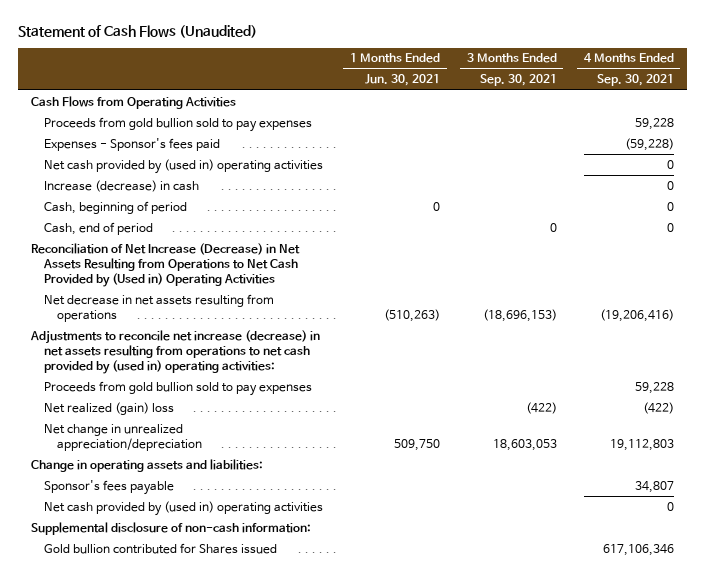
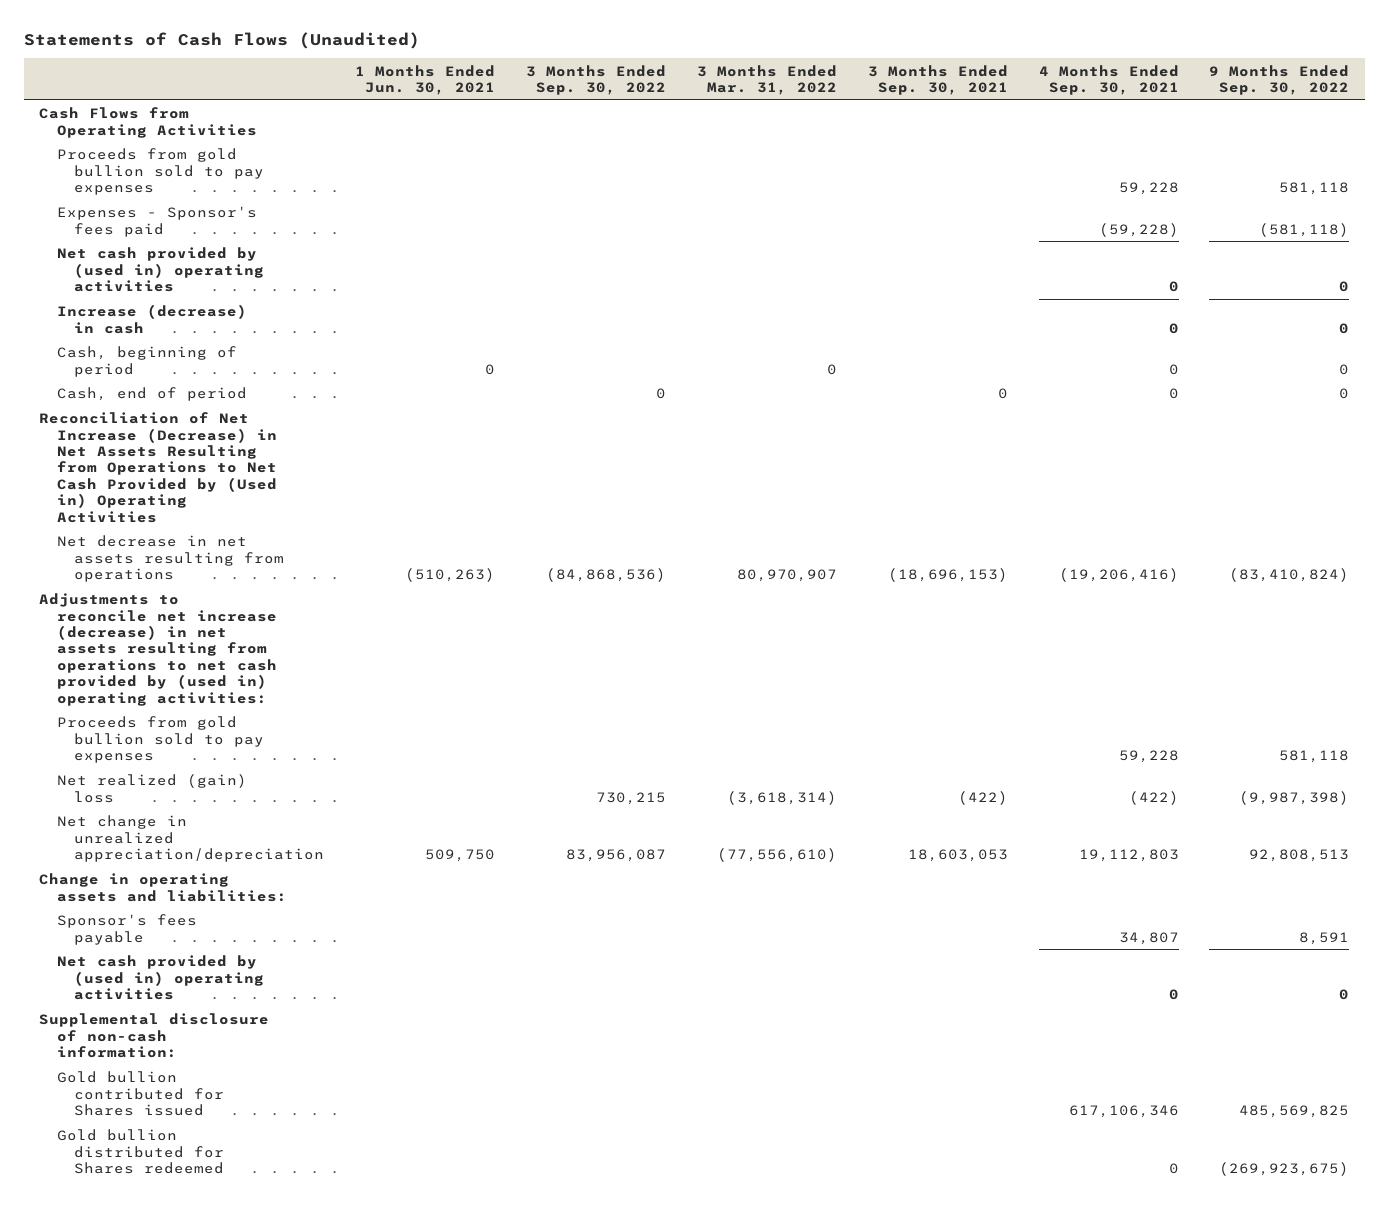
- Statement of Cash Flows (Unaudited)
+ Statements of Cash Flows (Unaudited)
- | 1 Months Ended Jun. 30, 2021 | 3 Months Ended Sep. 30, 2021 | 4 Months Ended Sep. 30, 2021
+ | 1 Months Ended Jun. 30, 2021 | 3 Months Ended Sep. 30, 2022 | 3 Months Ended Mar. 31, 2022 | 3 Months Ended Sep. 30, 2021 | 4 Months Ended Sep. 30, 2021 | 9 Months Ended Sep. 30, 2022
+ Gold bullion distributed for Shares redeemed | | | | | 0 | (269,923,675)

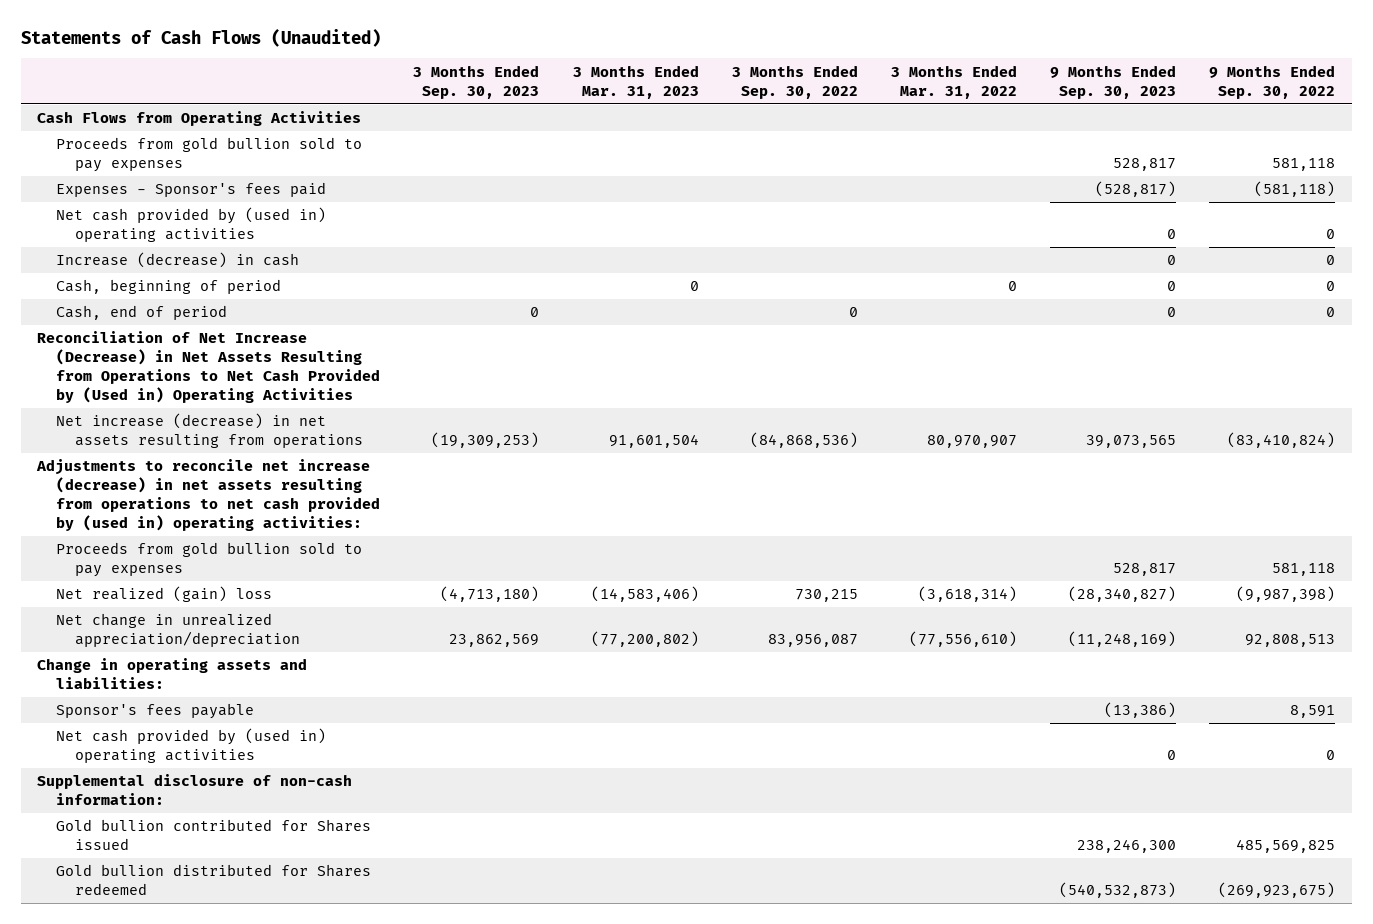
- | 1 Months Ended Jun. 30, 2021 | 3 Months Ended Sep. 30, 2022 | 3 Months Ended Mar. 31, 2022 | 3 Months Ended Sep. 30, 2021 | 4 Months Ended Sep. 30, 2021 | 9 Months Ended Sep. 30, 2022
+ | 3 Months Ended Sep. 30, 2023 | 3 Months Ended Mar. 31, 2023 | 3 Months Ended Sep. 30, 2022 | 3 Months Ended Mar. 31, 2022 | 9 Months Ended Sep. 30, 2023 | 9 Months Ended Sep. 30, 2022
- Net decrease in net assets resulting from operations | (510,263) | (84,868,536) | 80,970,907 | (18,696,153) | (19,206,416) | (83,410,824)
+ Net increase (decrease) in net assets resulting from operations | (19,309,253) | 91,601,504 | (84,868,536) | 80,970,907 | 39,073,565 | (83,410,824)

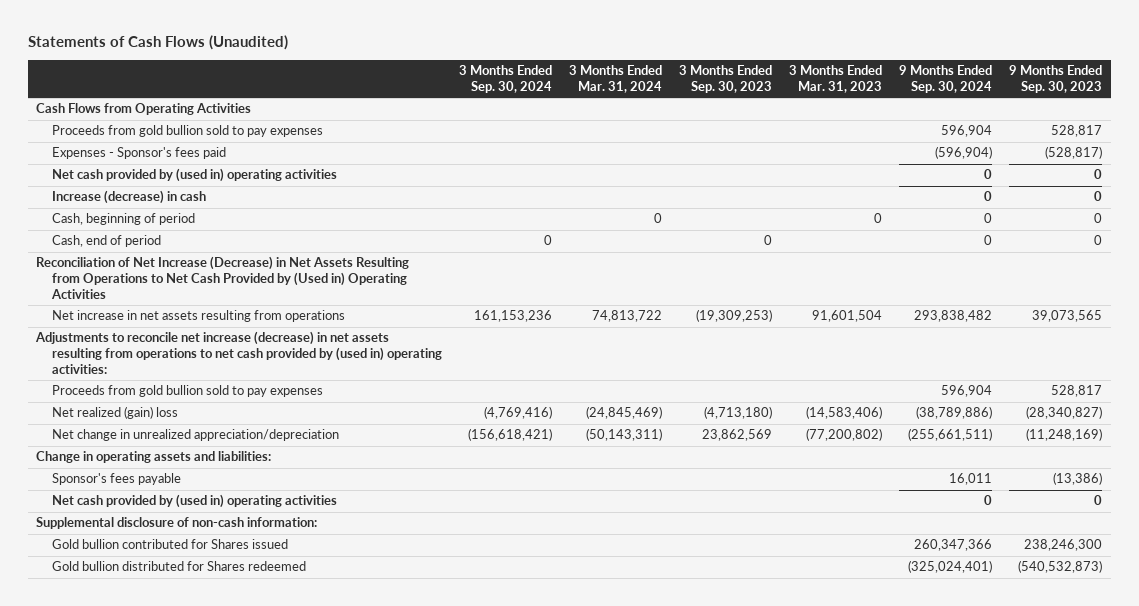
- | 3 Months Ended Sep. 30, 2023 | 3 Months Ended Mar. 31, 2023 | 3 Months Ended Sep. 30, 2022 | 3 Months Ended Mar. 31, 2022 | 9 Months Ended Sep. 30, 2023 | 9 Months Ended Sep. 30, 2022
+ | 3 Months Ended Sep. 30, 2024 | 3 Months Ended Mar. 31, 2024 | 3 Months Ended Sep. 30, 2023 | 3 Months Ended Mar. 31, 2023 | 9 Months Ended Sep. 30, 2024 | 9 Months Ended Sep. 30, 2023
- Net increase (decrease) in net assets resulting from operations | (19,309,253) | 91,601,504 | (84,868,536) | 80,970,907 | 39,073,565 | (83,410,824)
+ Net increase in net assets resulting from operations | 161,153,236 | 74,813,722 | (19,309,253) | 91,601,504 | 293,838,482 | 39,073,565

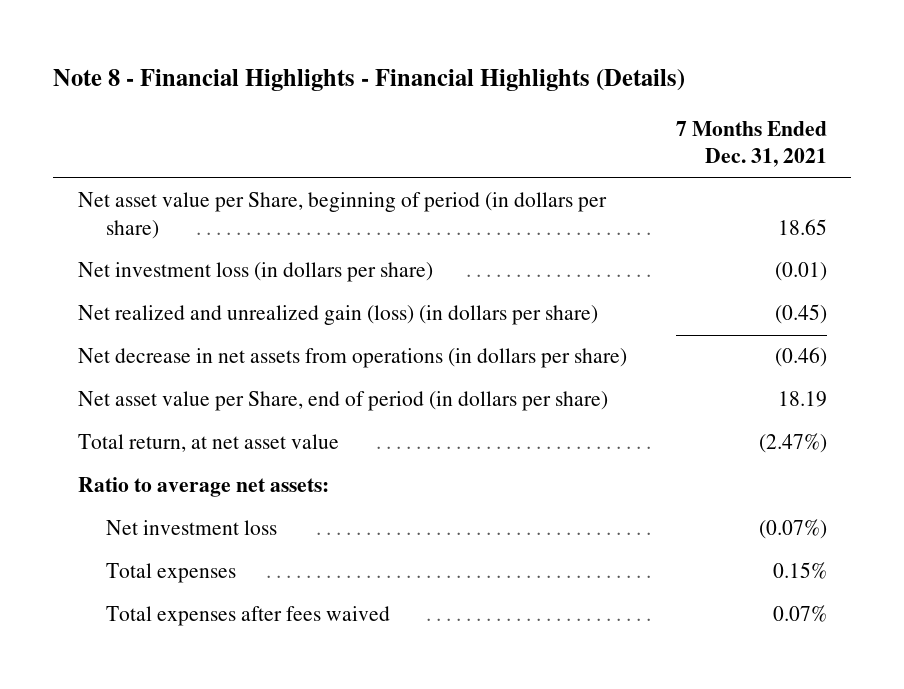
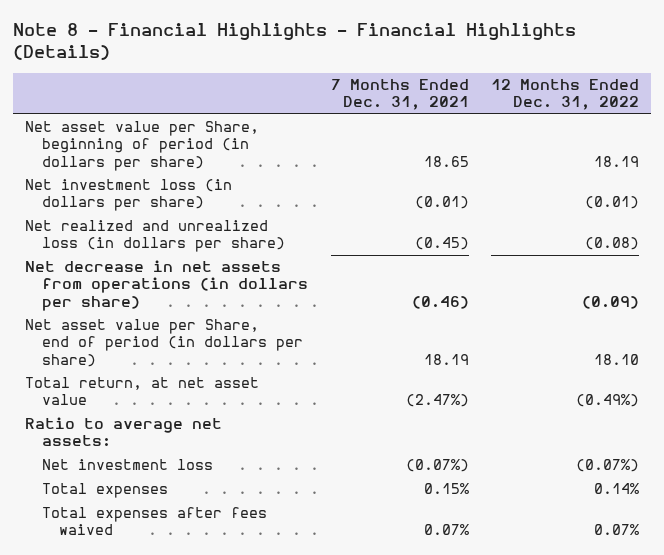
- | 7 Months Ended Dec. 31, 2021
+ | 7 Months Ended Dec. 31, 2021 | 12 Months Ended Dec. 31, 2022
- Net realized and unrealized gain (loss) (in dollars per share) | (0.45)
+ Net realized and unrealized loss (in dollars per share) | (0.45) | (0.08)

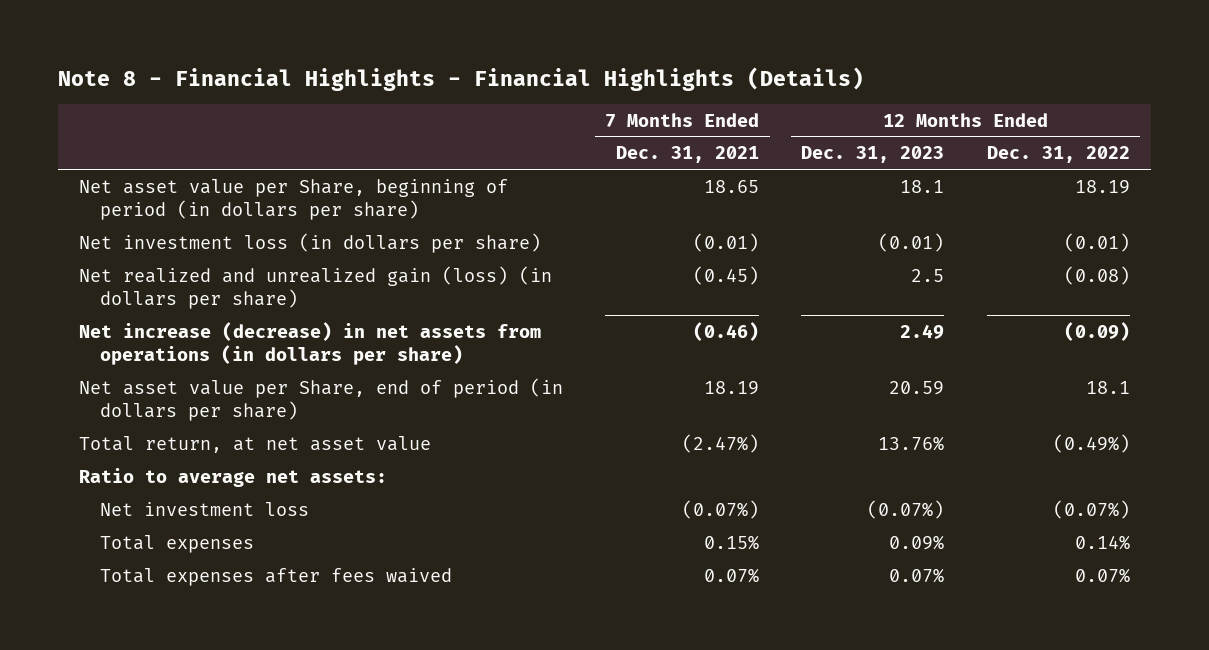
- | 7 Months Ended Dec. 31, 2021 | 12 Months Ended Dec. 31, 2022
+ | 7 Months Ended Dec. 31, 2021 | 12 Months Ended Dec. 31, 2023 | 12 Months Ended Dec. 31, 2022
- Net realized and unrealized loss (in dollars per share) | (0.45) | (0.08)
- Net decrease in net assets from operations (in dollars per share) | (0.46) | (0.09)
- Net asset value per Share, end of period (in dollars per share) | 18.19 | 18.10
+ Net realized and unrealized gain (loss) (in dollars per share) | (0.45) | 2.5 | (0.08)
+ Net increase (decrease) in net assets from operations (in dollars per share) | (0.46) | 2.49 | (0.09)
+ Net asset value per Share, end of period (in dollars per share) | 18.19 | 20.59 | 18.1

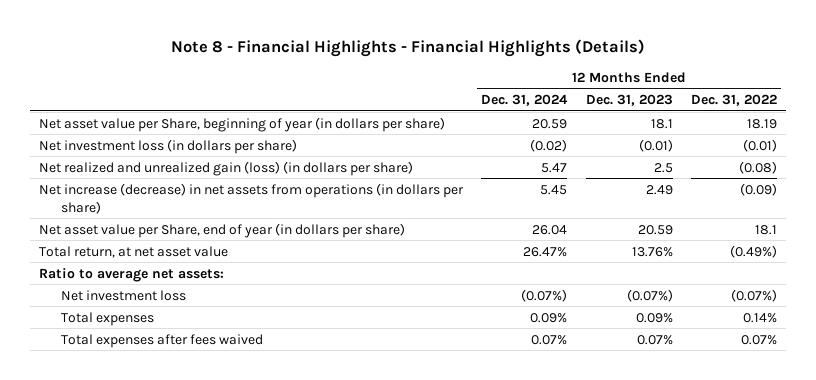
- | 7 Months Ended Dec. 31, 2021 | 12 Months Ended Dec. 31, 2023 | 12 Months Ended Dec. 31, 2022
+ | 12 Months Ended Dec. 31, 2024 | 12 Months Ended Dec. 31, 2023 | 12 Months Ended Dec. 31, 2022
- Net asset value per Share, beginning of period (in dollars per share) | 18.65 | 18.1 | 18.19
+ Net asset value per Share, beginning of year (in dollars per share) | 20.59 | 18.1 | 18.19
- Net asset value per Share, end of period (in dollars per share) | 18.19 | 20.59 | 18.1
+ Net asset value per Share, end of year (in dollars per share) | 26.04 | 20.59 | 18.1

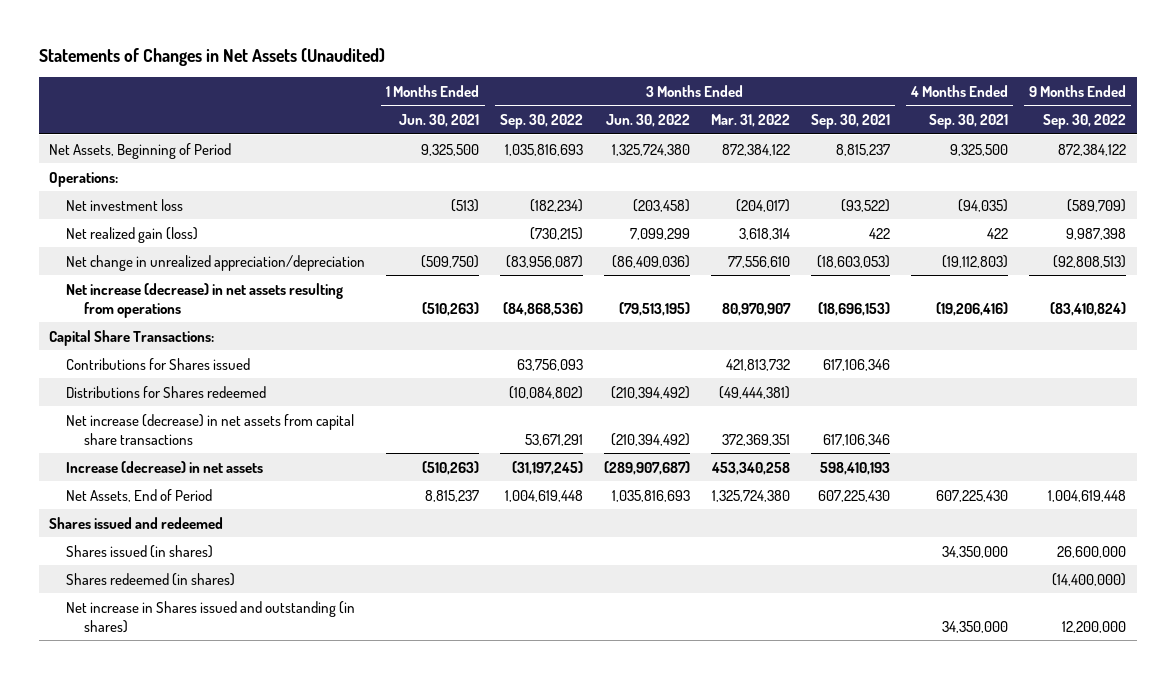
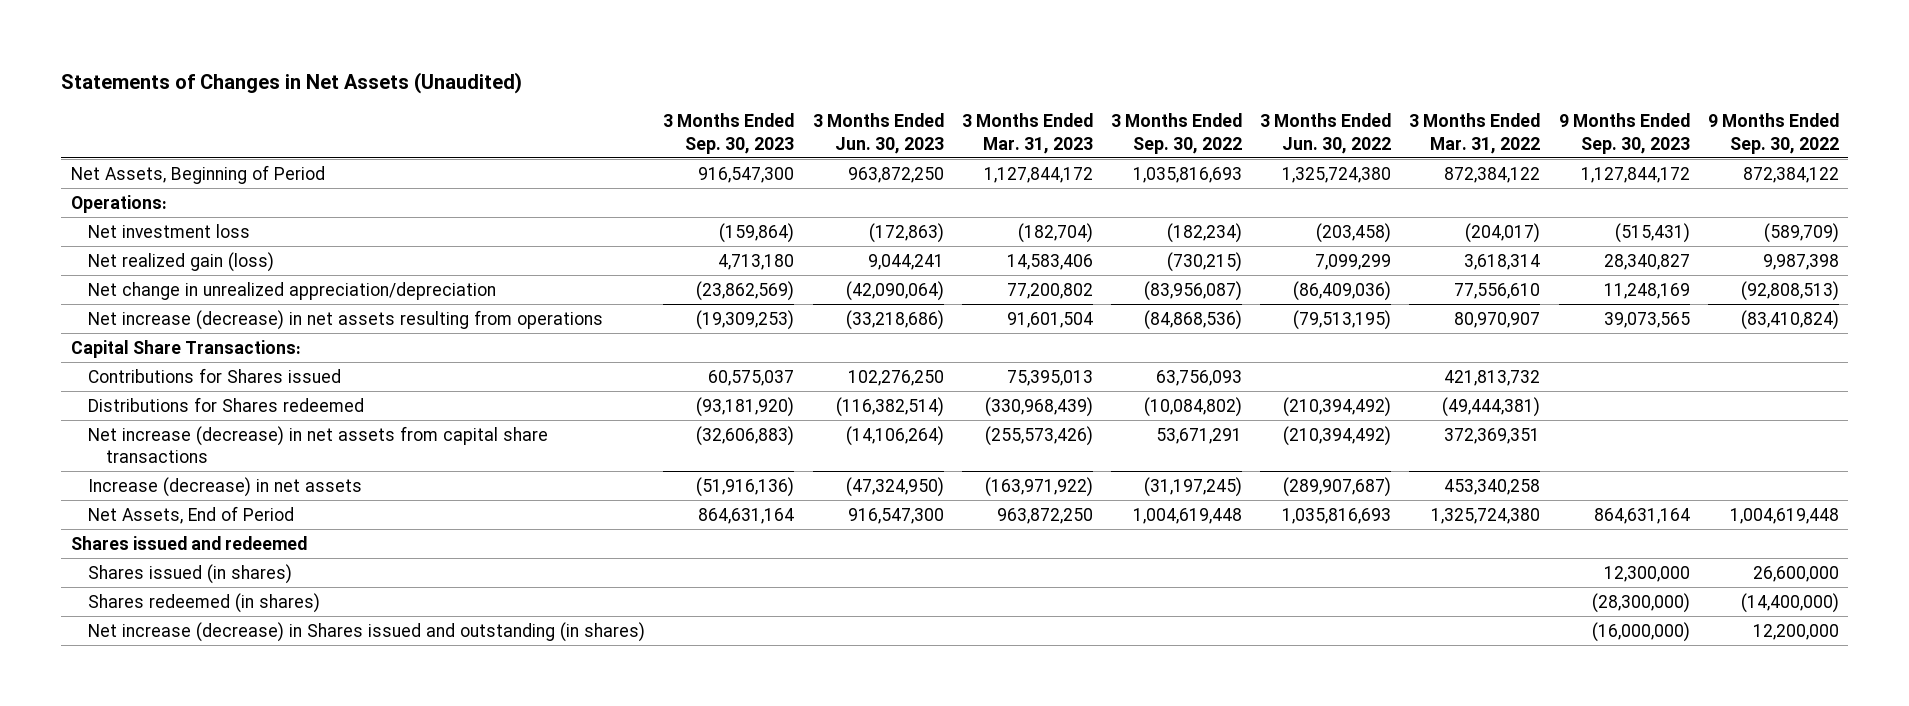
- | 1 Months Ended Jun. 30, 2021 | 3 Months Ended Sep. 30, 2022 | 3 Months Ended Jun. 30, 2022 | 3 Months Ended Mar. 31, 2022 | 3 Months Ended Sep. 30, 2021 | 4 Months Ended Sep. 30, 2021 | 9 Months Ended Sep. 30, 2022
+ | 3 Months Ended Sep. 30, 2023 | 3 Months Ended Jun. 30, 2023 | 3 Months Ended Mar. 31, 2023 | 3 Months Ended Sep. 30, 2022 | 3 Months Ended Jun. 30, 2022 | 3 Months Ended Mar. 31, 2022 | 9 Months Ended Sep. 30, 2023 | 9 Months Ended Sep. 30, 2022
- Net increase in Shares issued and outstanding (in shares) | | | | | | 34,350,000 | 12,200,000
+ Net increase (decrease) in Shares issued and outstanding (in shares) | | | | | | | (16,000,000) | 12,200,000

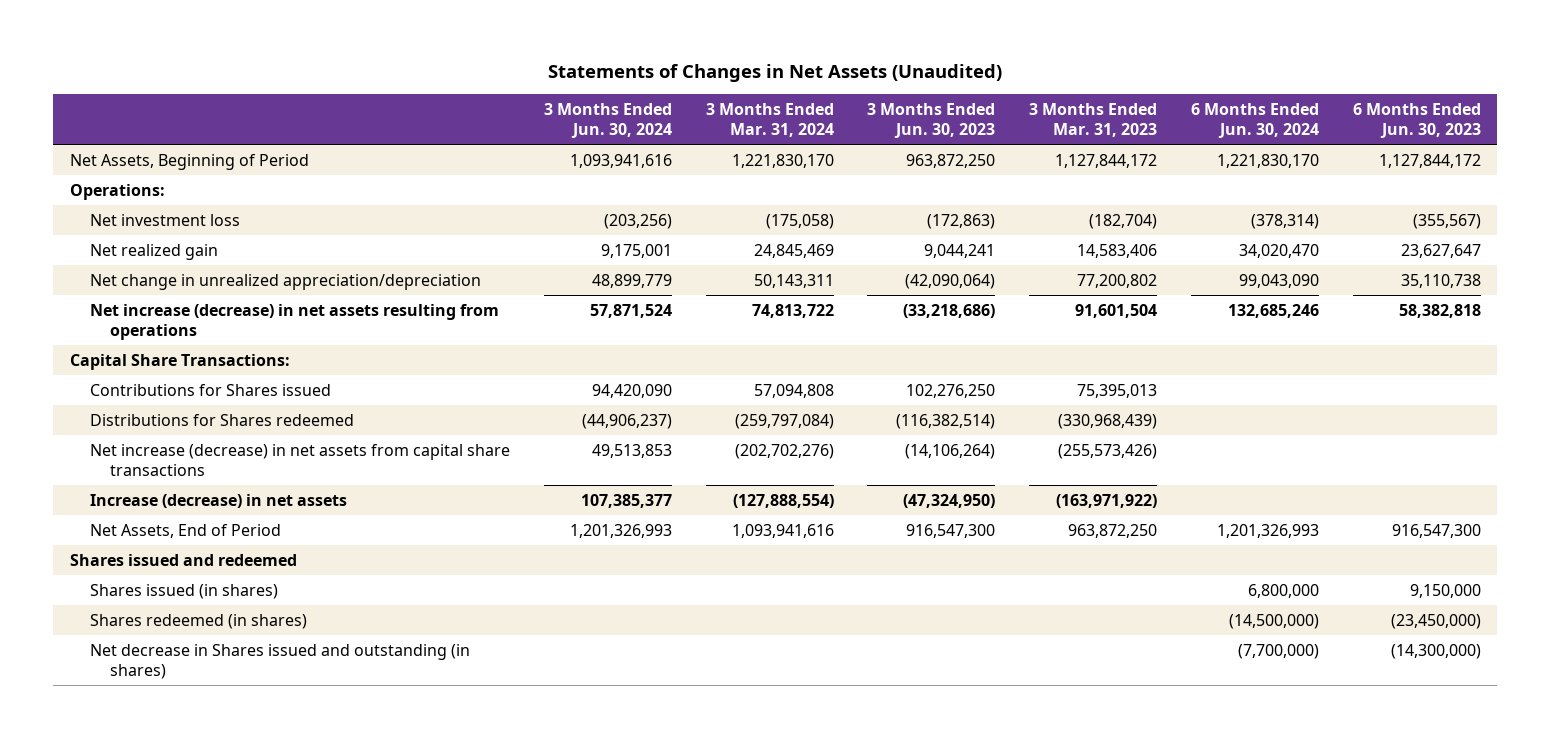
- | 3 Months Ended Sep. 30, 2023 | 3 Months Ended Jun. 30, 2023 | 3 Months Ended Mar. 31, 2023 | 3 Months Ended Sep. 30, 2022 | 3 Months Ended Jun. 30, 2022 | 3 Months Ended Mar. 31, 2022 | 9 Months Ended Sep. 30, 2023 | 9 Months Ended Sep. 30, 2022
+ | 3 Months Ended Jun. 30, 2024 | 3 Months Ended Mar. 31, 2024 | 3 Months Ended Jun. 30, 2023 | 3 Months Ended Mar. 31, 2023 | 6 Months Ended Jun. 30, 2024 | 6 Months Ended Jun. 30, 2023
- Net realized gain (loss) | 4,713,180 | 9,044,241 | 14,583,406 | (730,215) | 7,099,299 | 3,618,314 | 28,340,827 | 9,987,398
+ Net realized gain | 9,175,001 | 24,845,469 | 9,044,241 | 14,583,406 | 34,020,470 | 23,627,647
- Net increase (decrease) in Shares issued and outstanding (in shares) | | | | | | | (16,000,000) | 12,200,000
+ Net decrease in Shares issued and outstanding (in shares) | | | | | (7,700,000) | (14,300,000)

